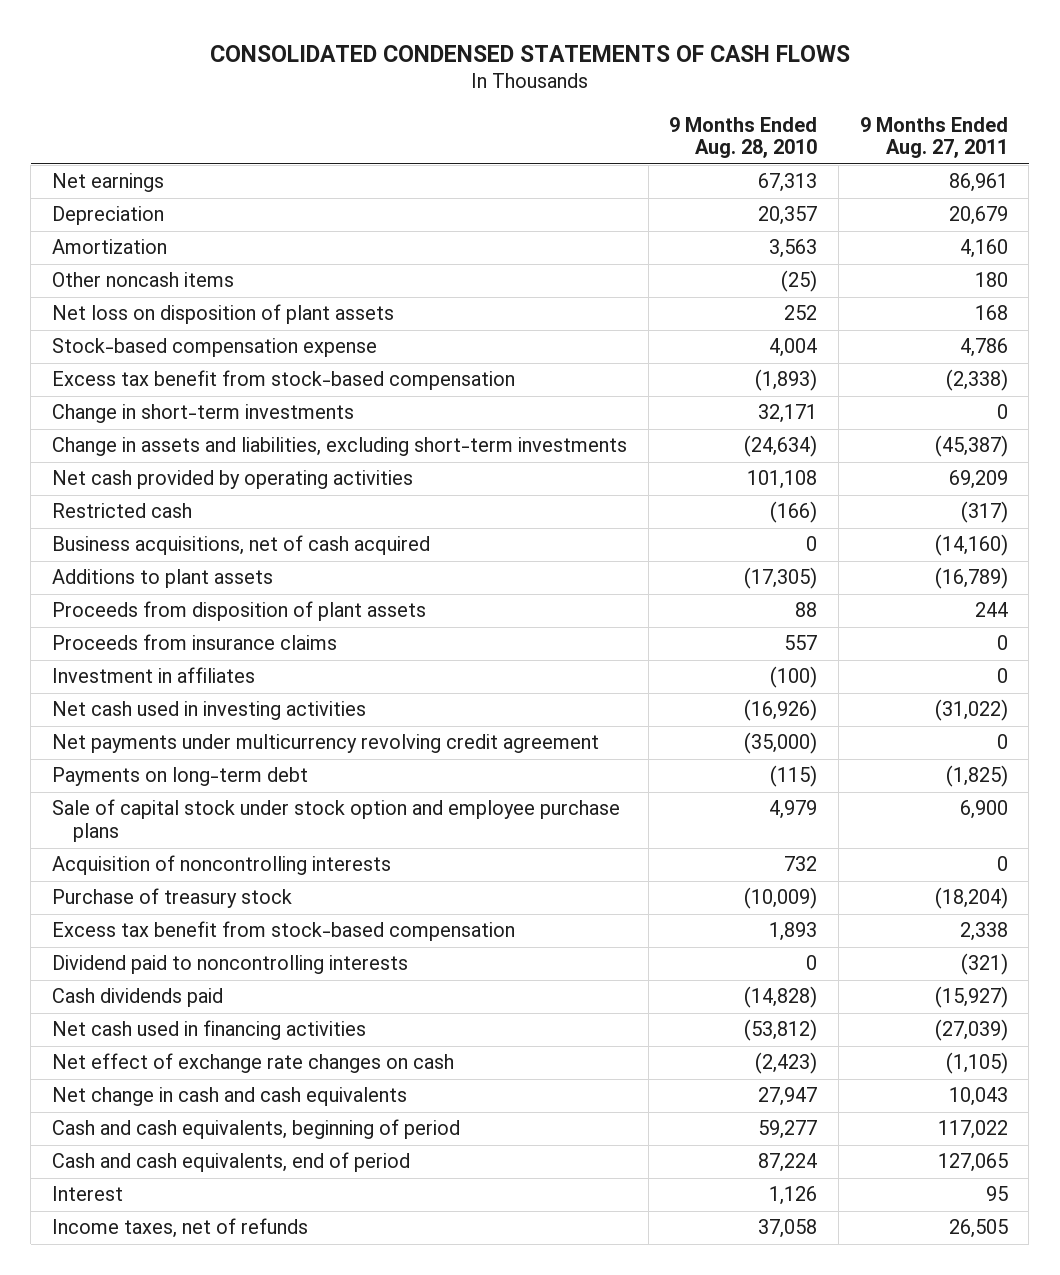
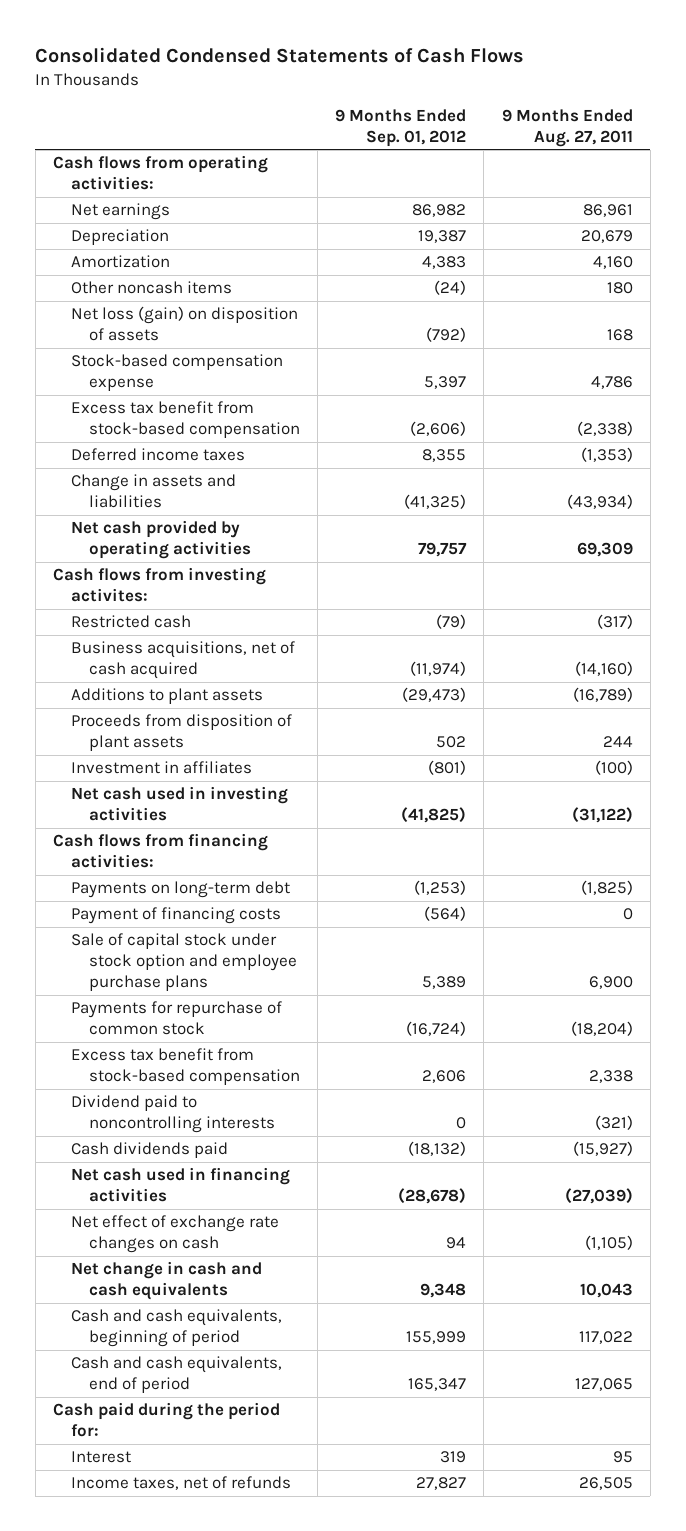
- CONSOLIDATED CONDENSED STATEMENTS OF CASH FLOWS
+ Consolidated Condensed Statements of Cash Flows
- | 9 Months Ended Aug. 28, 2010 | 9 Months Ended Aug. 27, 2011
+ | 9 Months Ended Sep. 01, 2012 | 9 Months Ended Aug. 27, 2011
+ Cash flows from operating activities:
- Net loss on disposition of plant assets | 252 | 168
+ Net loss (gain) on disposition of assets | (792) | 168
- Change in short-term investments | 32,171 | 0
- Change in assets and liabilities, excluding short-term investments | (24,634) | (45,387)
- Net cash provided by operating activities | 101,108 | 69,209
+ Deferred income taxes | 8,355 | (1,353)
+ Change in assets and liabilities | (41,325) | (43,934)
+ Net cash provided by operating activities | 79,757 | 69,309
+ Cash flows from investing activites:
- Proceeds from insurance claims | 557 | 0
- Investment in affiliates | (100) | 0
- Net cash used in investing activities | (16,926) | (31,022)
- Net payments under multicurrency revolving credit agreement | (35,000) | 0
+ Investment in affiliates | (801) | (100)
+ Net cash used in investing activities | (41,825) | (31,122)
+ Cash flows from financing activities:
+ Payment of financing costs | (564) | 0
- Acquisition of noncontrolling interests | 732 | 0
- Purchase of treasury stock | (10,009) | (18,204)
+ Payments for repurchase of common stock | (16,724) | (18,204)
+ Cash paid during the period for:

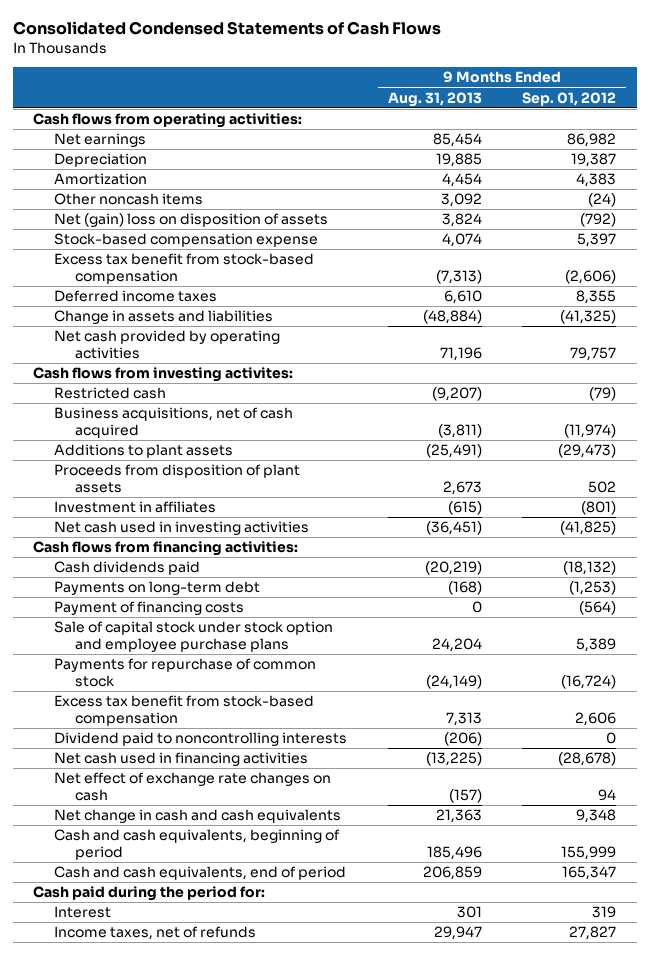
- | 9 Months Ended Sep. 01, 2012 | 9 Months Ended Aug. 27, 2011
+ | 9 Months Ended Aug. 31, 2013 | 9 Months Ended Sep. 01, 2012
- Net loss (gain) on disposition of assets | (792) | 168
+ Net (gain) loss on disposition of assets | 3,824 | (792)
moved up: Cash dividends paid | (20,219) | (18,132)

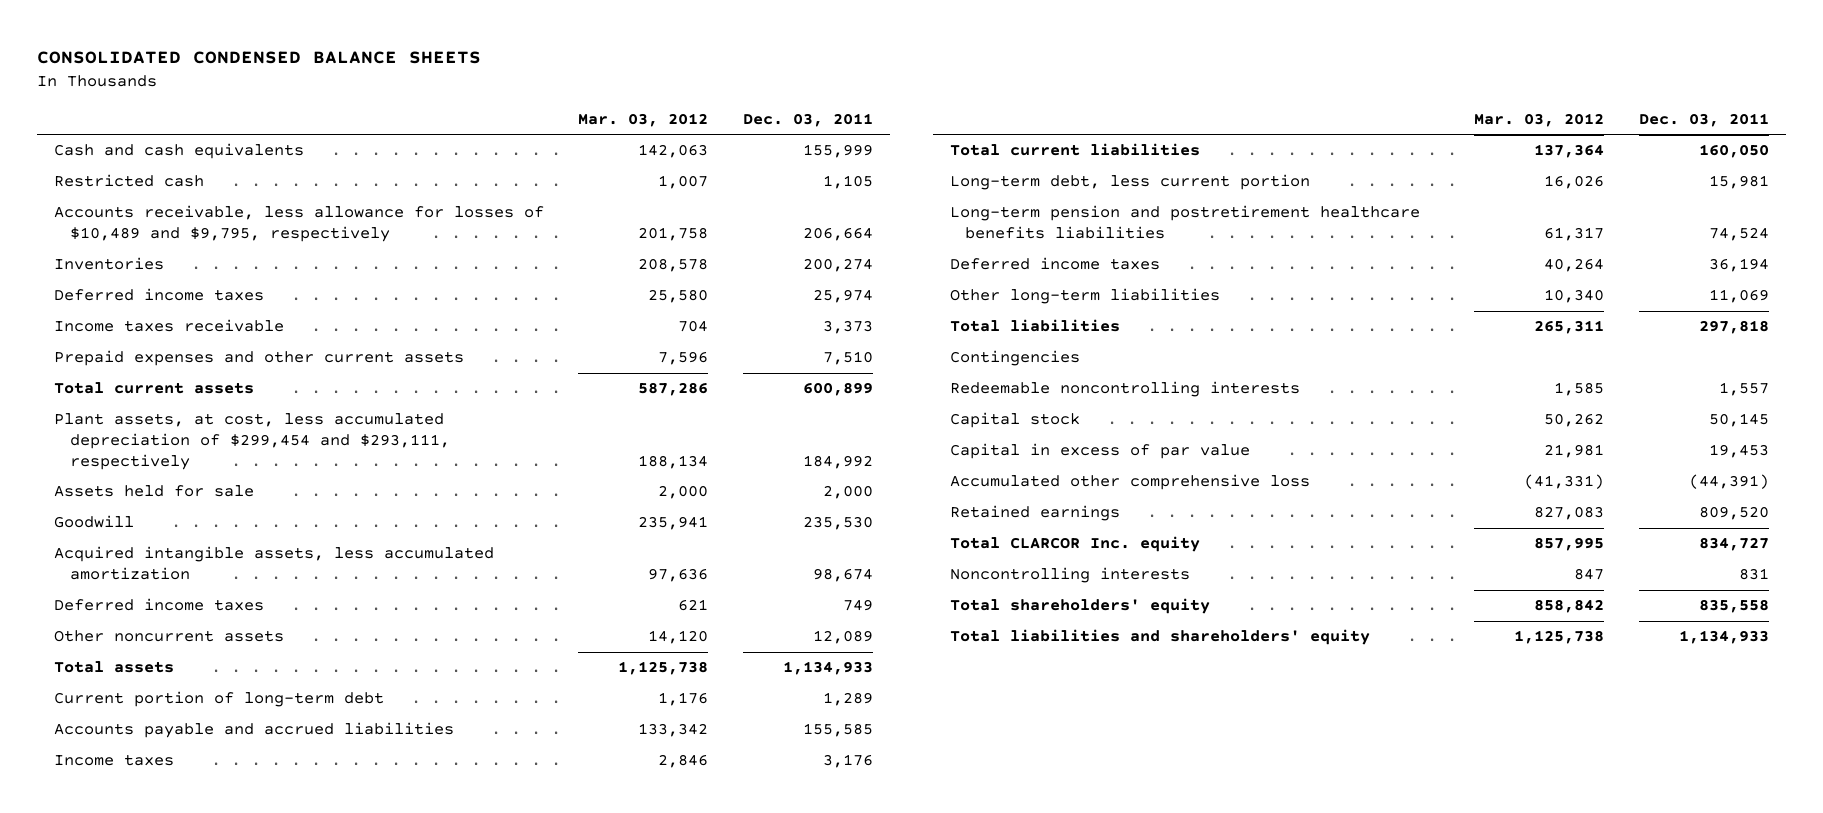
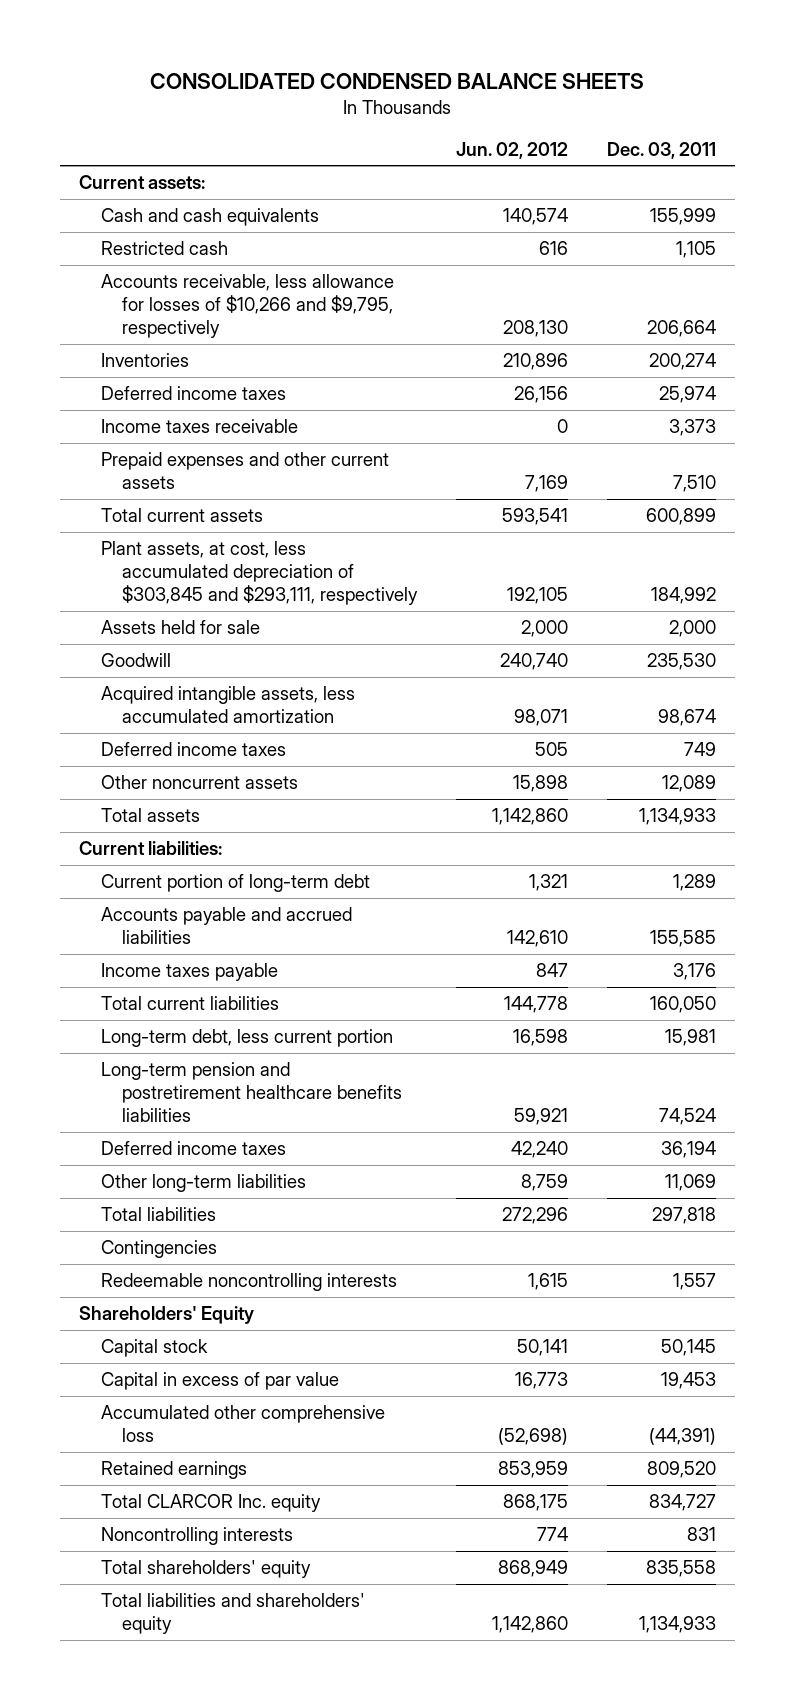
- | Mar. 03, 2012 | Dec. 03, 2011
+ | Jun. 02, 2012 | Dec. 03, 2011
+ Current assets:
- Accounts receivable, less allowance for losses of $10,489 and $9,795, respectively | 201,758 | 206,664
+ Accounts receivable, less allowance for losses of $10,266 and $9,795, respectively | 208,130 | 206,664
- Plant assets, at cost, less accumulated depreciation of $299,454 and $293,111, respectively | 188,134 | 184,992
+ Plant assets, at cost, less accumulated depreciation of $303,845 and $293,111, respectively | 192,105 | 184,992
+ Current liabilities:
- Income taxes | 2,846 | 3,176
+ Income taxes payable | 847 | 3,176
+ Shareholders' Equity

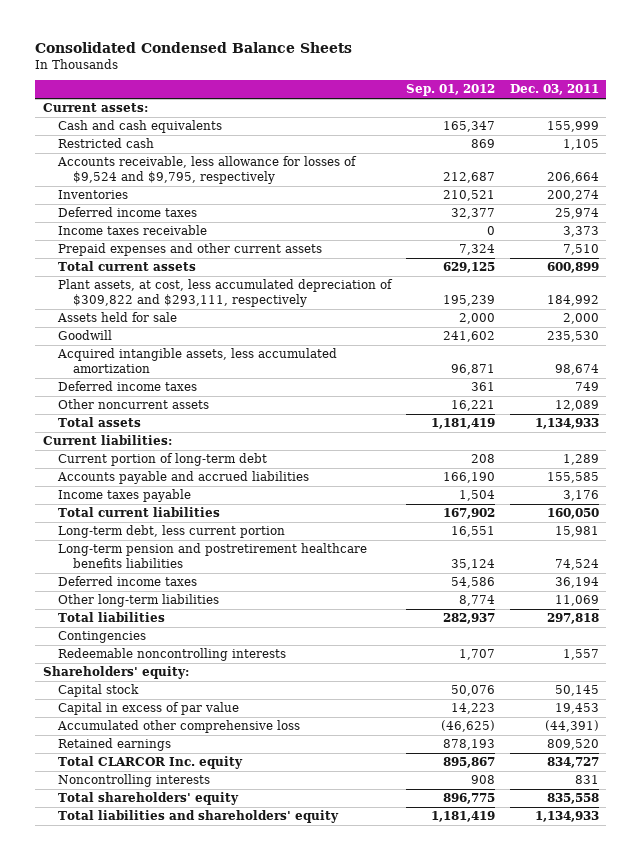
- CONSOLIDATED CONDENSED BALANCE SHEETS
+ Consolidated Condensed Balance Sheets
- | Jun. 02, 2012 | Dec. 03, 2011
+ | Sep. 01, 2012 | Dec. 03, 2011
- Accounts receivable, less allowance for losses of $10,266 and $9,795, respectively | 208,130 | 206,664
+ Accounts receivable, less allowance for losses of $9,524 and $9,795, respectively | 212,687 | 206,664
- Plant assets, at cost, less accumulated depreciation of $303,845 and $293,111, respectively | 192,105 | 184,992
+ Plant assets, at cost, less accumulated depreciation of $309,822 and $293,111, respectively | 195,239 | 184,992
- Shareholders' Equity
+ Shareholders' equity:

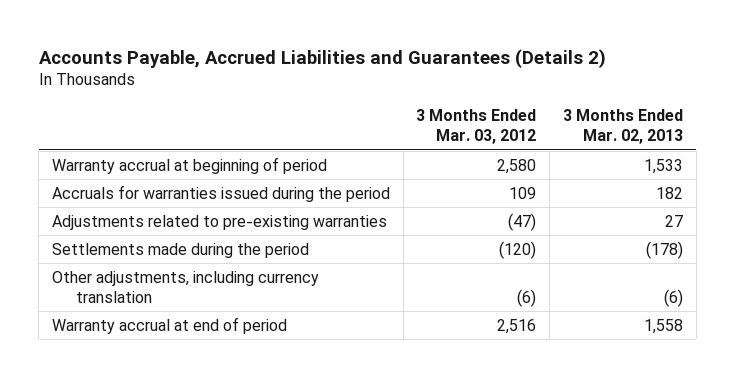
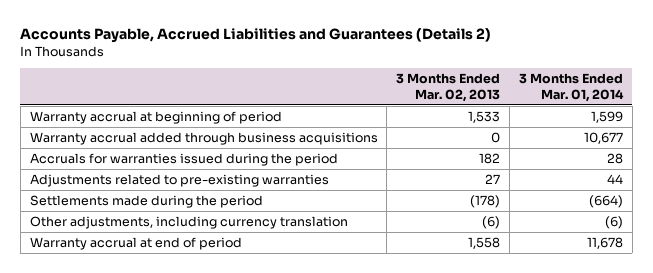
- | 3 Months Ended Mar. 03, 2012 | 3 Months Ended Mar. 02, 2013
+ | 3 Months Ended Mar. 02, 2013 | 3 Months Ended Mar. 01, 2014
+ Warranty accrual added through business acquisitions | 0 | 10,677

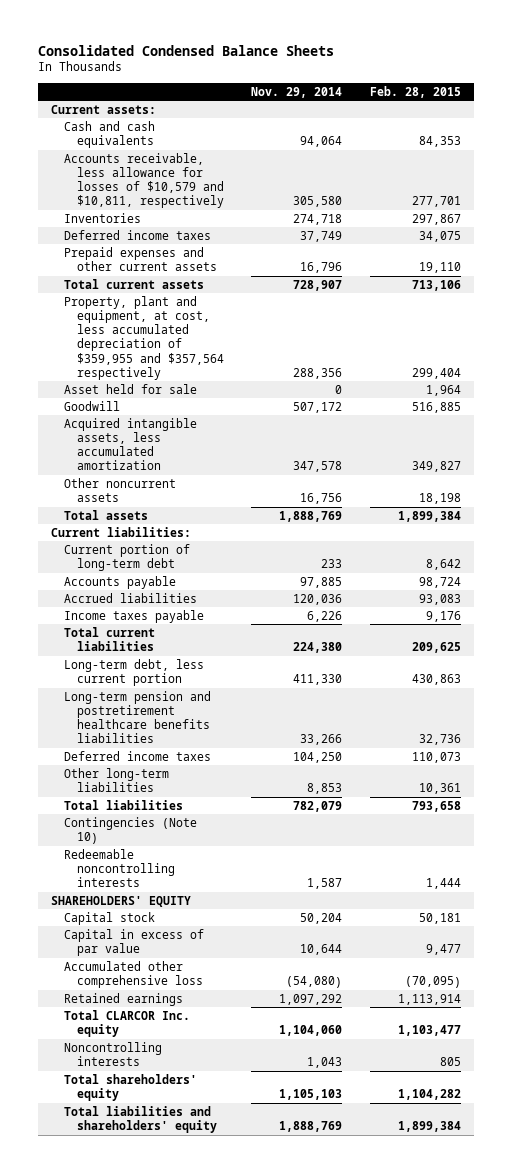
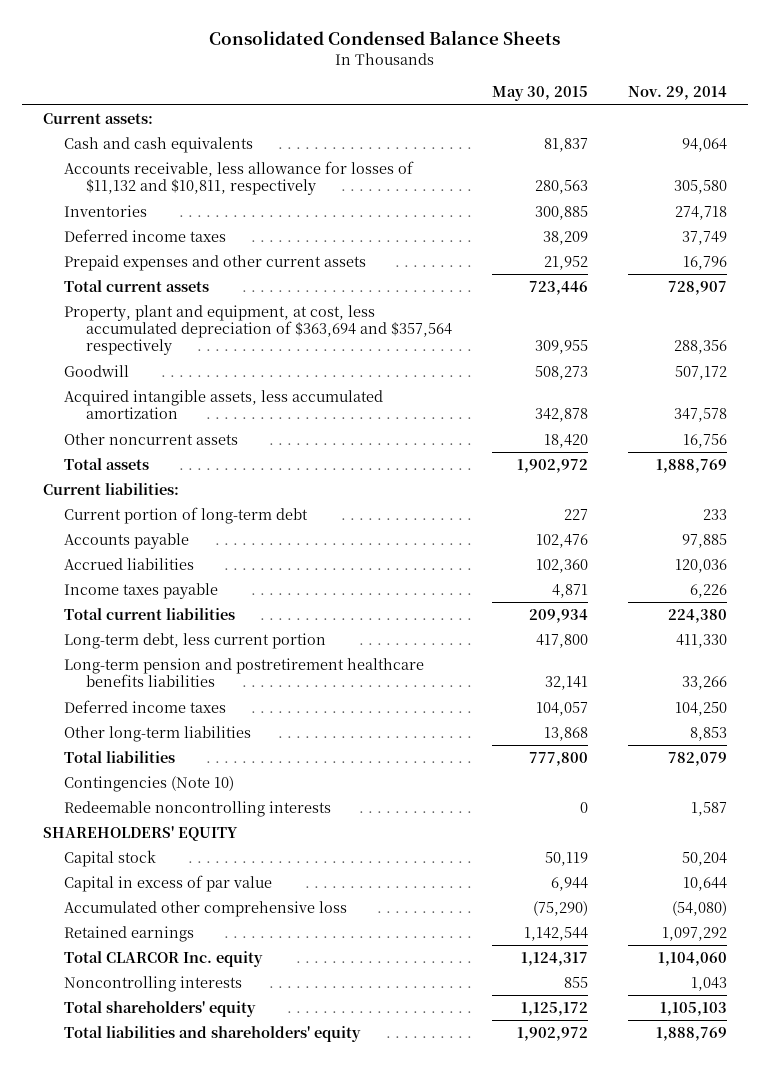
- | Nov. 29, 2014 | Feb. 28, 2015
+ | May 30, 2015 | Nov. 29, 2014
- Accounts receivable, less allowance for losses of $10,579 and $10,811, respectively | 305,580 | 277,701
+ Accounts receivable, less allowance for losses of $11,132 and $10,811, respectively | 280,563 | 305,580
- Property, plant and equipment, at cost, less accumulated depreciation of $359,955 and $357,564 respectively | 288,356 | 299,404
- Asset held for sale | 0 | 1,964
+ Property, plant and equipment, at cost, less accumulated depreciation of $363,694 and $357,564 respectively | 309,955 | 288,356

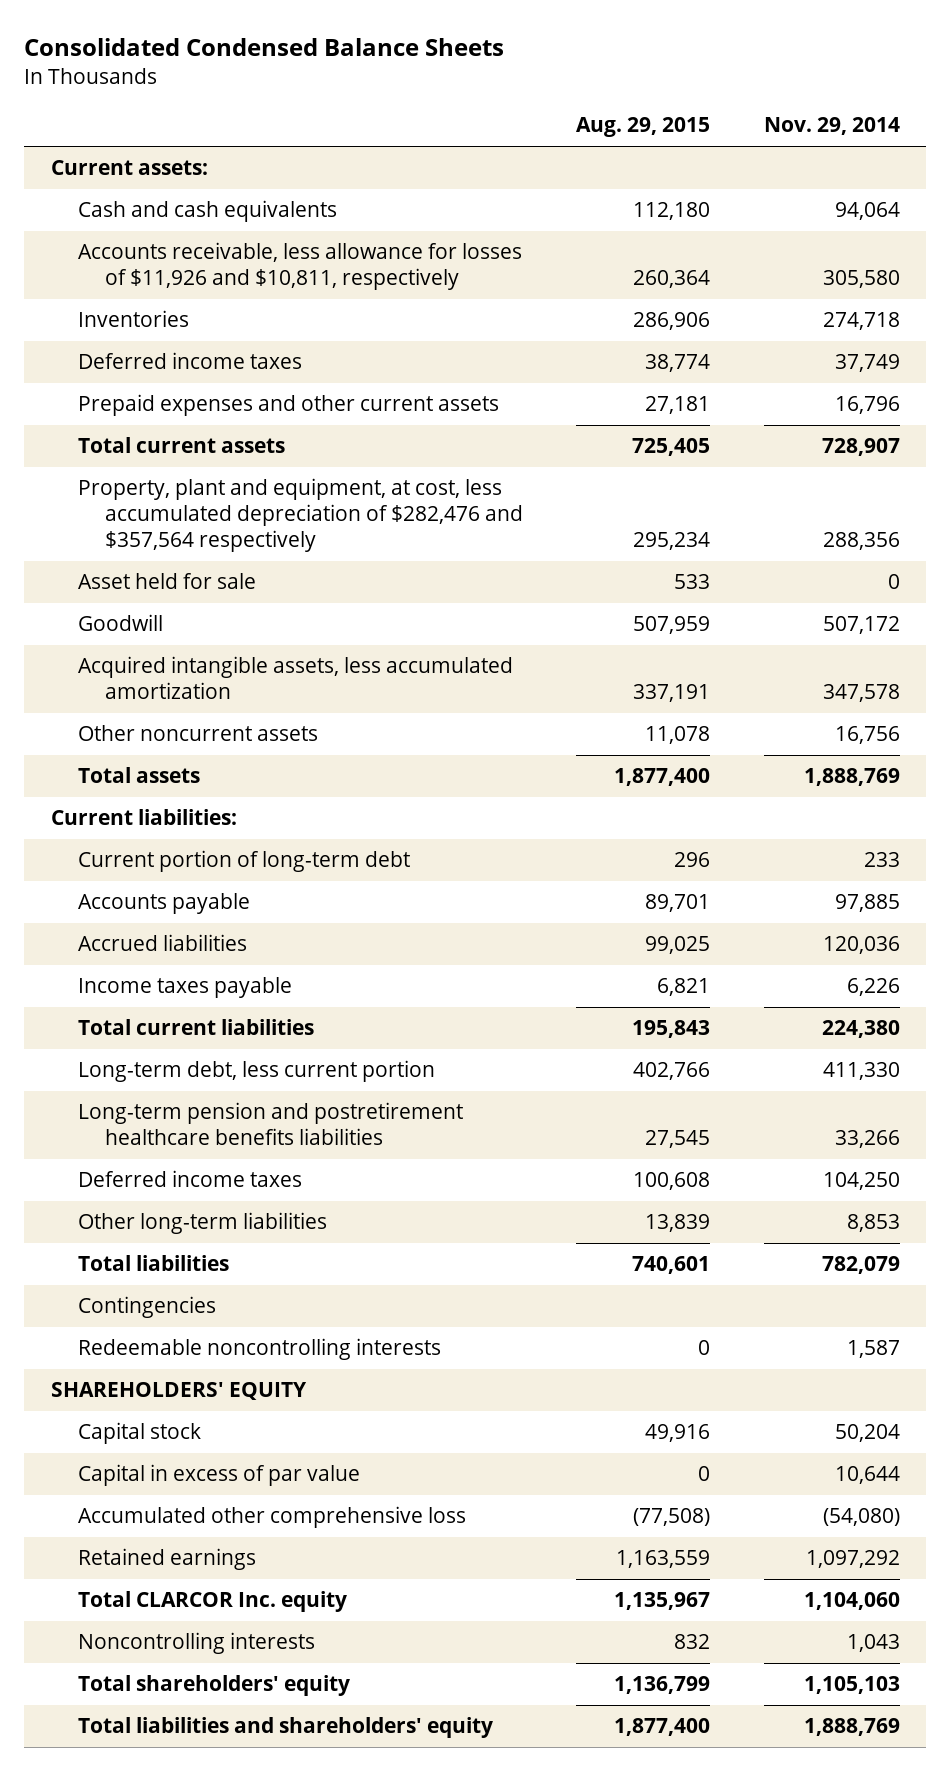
- | May 30, 2015 | Nov. 29, 2014
+ | Aug. 29, 2015 | Nov. 29, 2014
- Accounts receivable, less allowance for losses of $11,132 and $10,811, respectively | 280,563 | 305,580
+ Accounts receivable, less allowance for losses of $11,926 and $10,811, respectively | 260,364 | 305,580
- Property, plant and equipment, at cost, less accumulated depreciation of $363,694 and $357,564 respectively | 309,955 | 288,356
+ Property, plant and equipment, at cost, less accumulated depreciation of $282,476 and $357,564 respectively | 295,234 | 288,356
+ Asset held for sale | 533 | 0
- Contingencies (Note 10)
+ Contingencies

